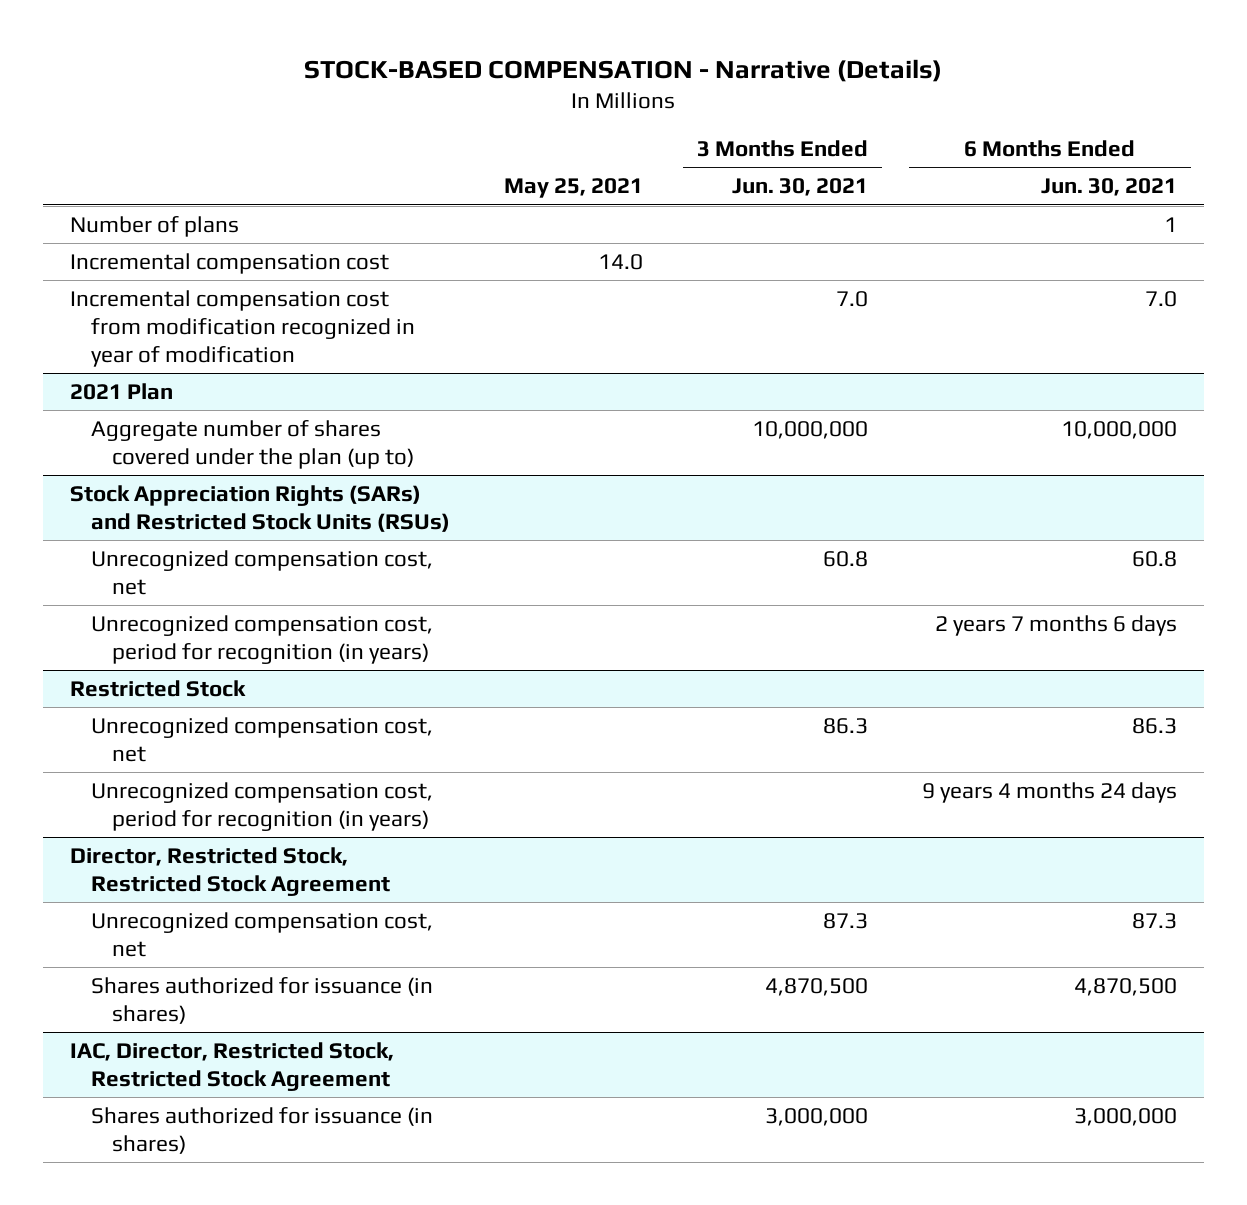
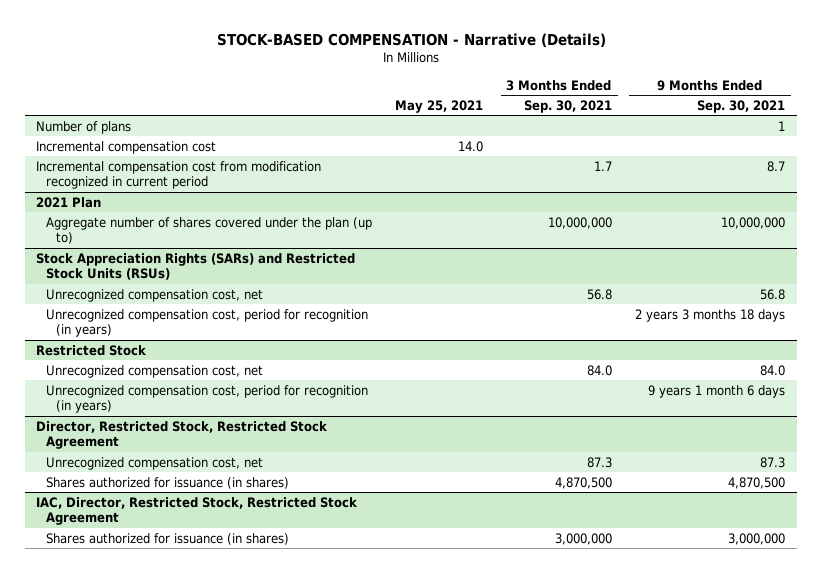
- | May 25, 2021 | 3 Months Ended Jun. 30, 2021 | 6 Months Ended Jun. 30, 2021
+ | May 25, 2021 | 3 Months Ended Sep. 30, 2021 | 9 Months Ended Sep. 30, 2021
- Incremental compensation cost from modification recognized in year of modification | | 7.0 | 7.0
+ Incremental compensation cost from modification recognized in current period | | 1.7 | 8.7

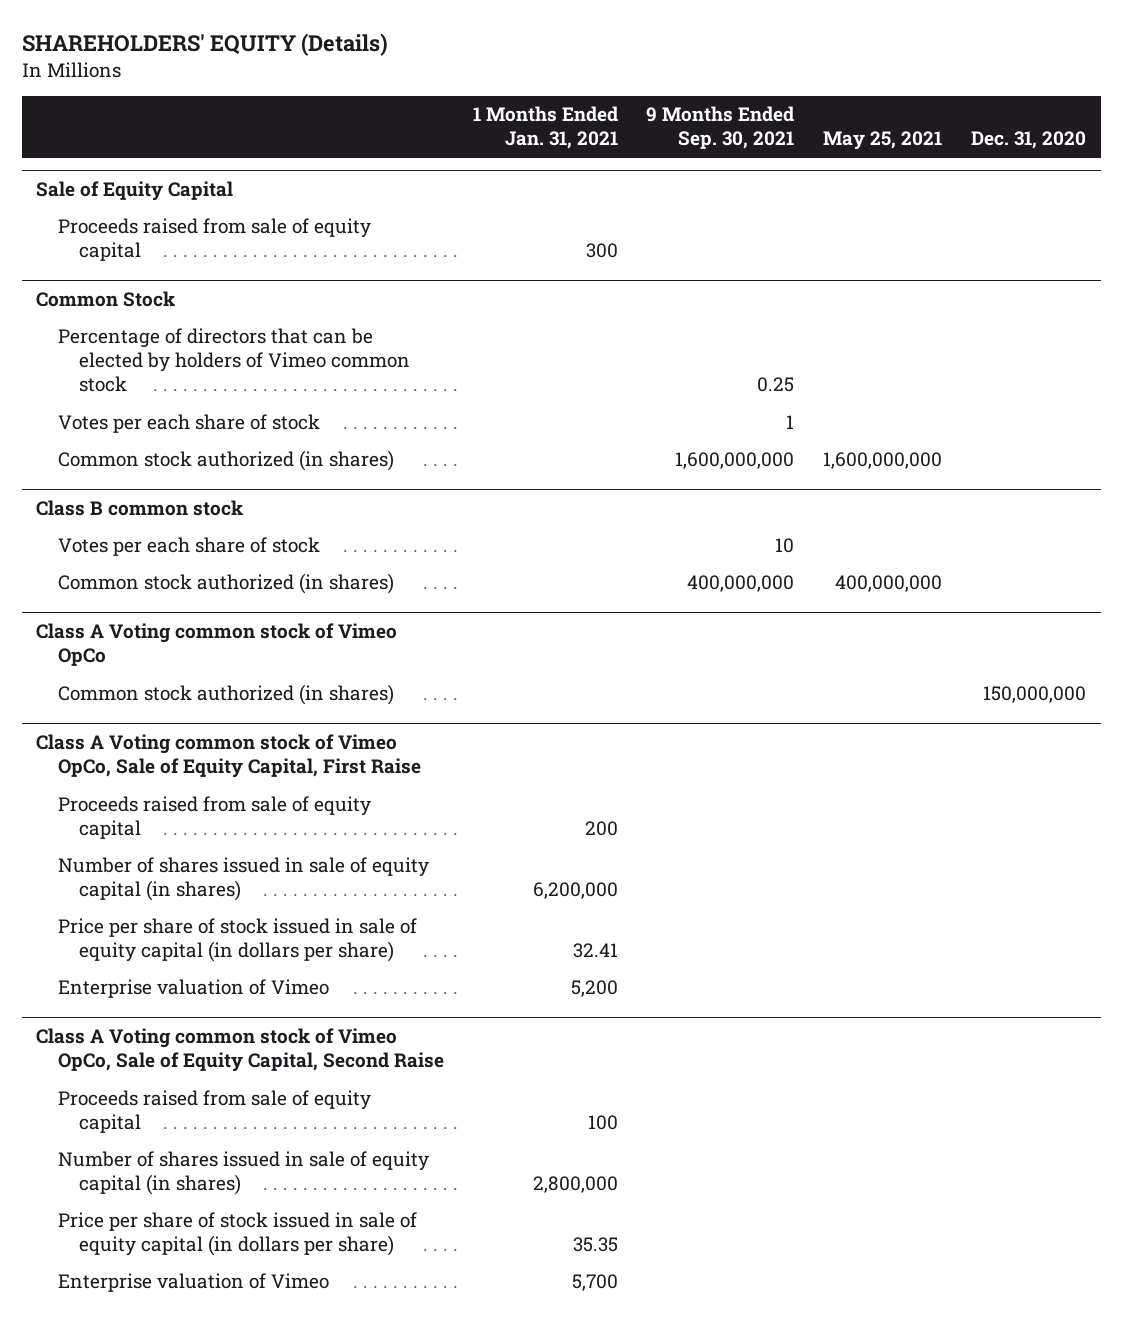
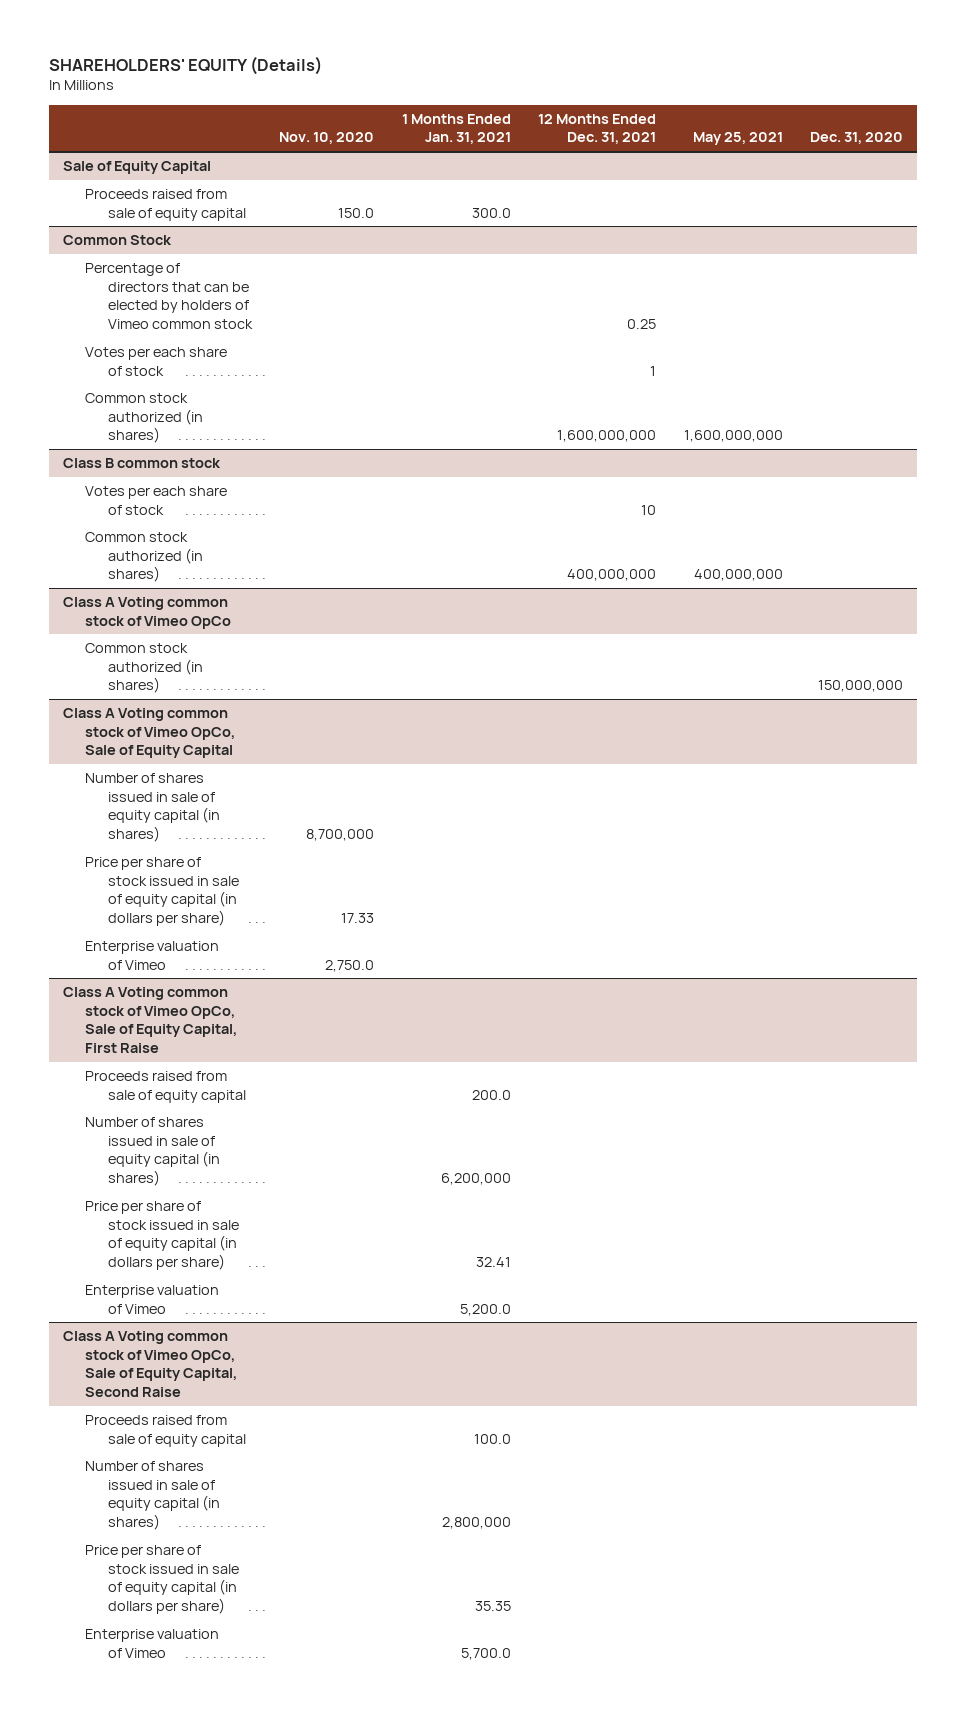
- | 1 Months Ended Jan. 31, 2021 | 9 Months Ended Sep. 30, 2021 | May 25, 2021 | Dec. 31, 2020
+ | Nov. 10, 2020 | 1 Months Ended Jan. 31, 2021 | 12 Months Ended Dec. 31, 2021 | May 25, 2021 | Dec. 31, 2020
@ Sale of Equity Capital
- Proceeds raised from sale of equity capital | 300 | | |
+ Proceeds raised from sale of equity capital | 150.0 | 300.0 | | |
+ Class A Voting common stock of Vimeo OpCo, Sale of Equity Capital
+ Number of shares issued in sale of equity capital (in shares) | 8,700,000 | | | |
+ Price per share of stock issued in sale of equity capital (in dollars per share) | 17.33 | | | |
+ Enterprise valuation of Vimeo | 2,750.0 | | | |
@ Class A Voting common stock of Vimeo OpCo, Sale of Equity Capital, First Raise
- Proceeds raised from sale of equity capital | 200 | | |
+ Proceeds raised from sale of equity capital | | 200.0 | | |
- Enterprise valuation of Vimeo | 5,200 | | |
+ Enterprise valuation of Vimeo | | 5,200.0 | | |
@ Class A Voting common stock of Vimeo OpCo, Sale of Equity Capital, Second Raise
- Proceeds raised from sale of equity capital | 100 | | |
+ Proceeds raised from sale of equity capital | | 100.0 | | |
- Enterprise valuation of Vimeo | 5,700 | | |
+ Enterprise valuation of Vimeo | | 5,700.0 | | |

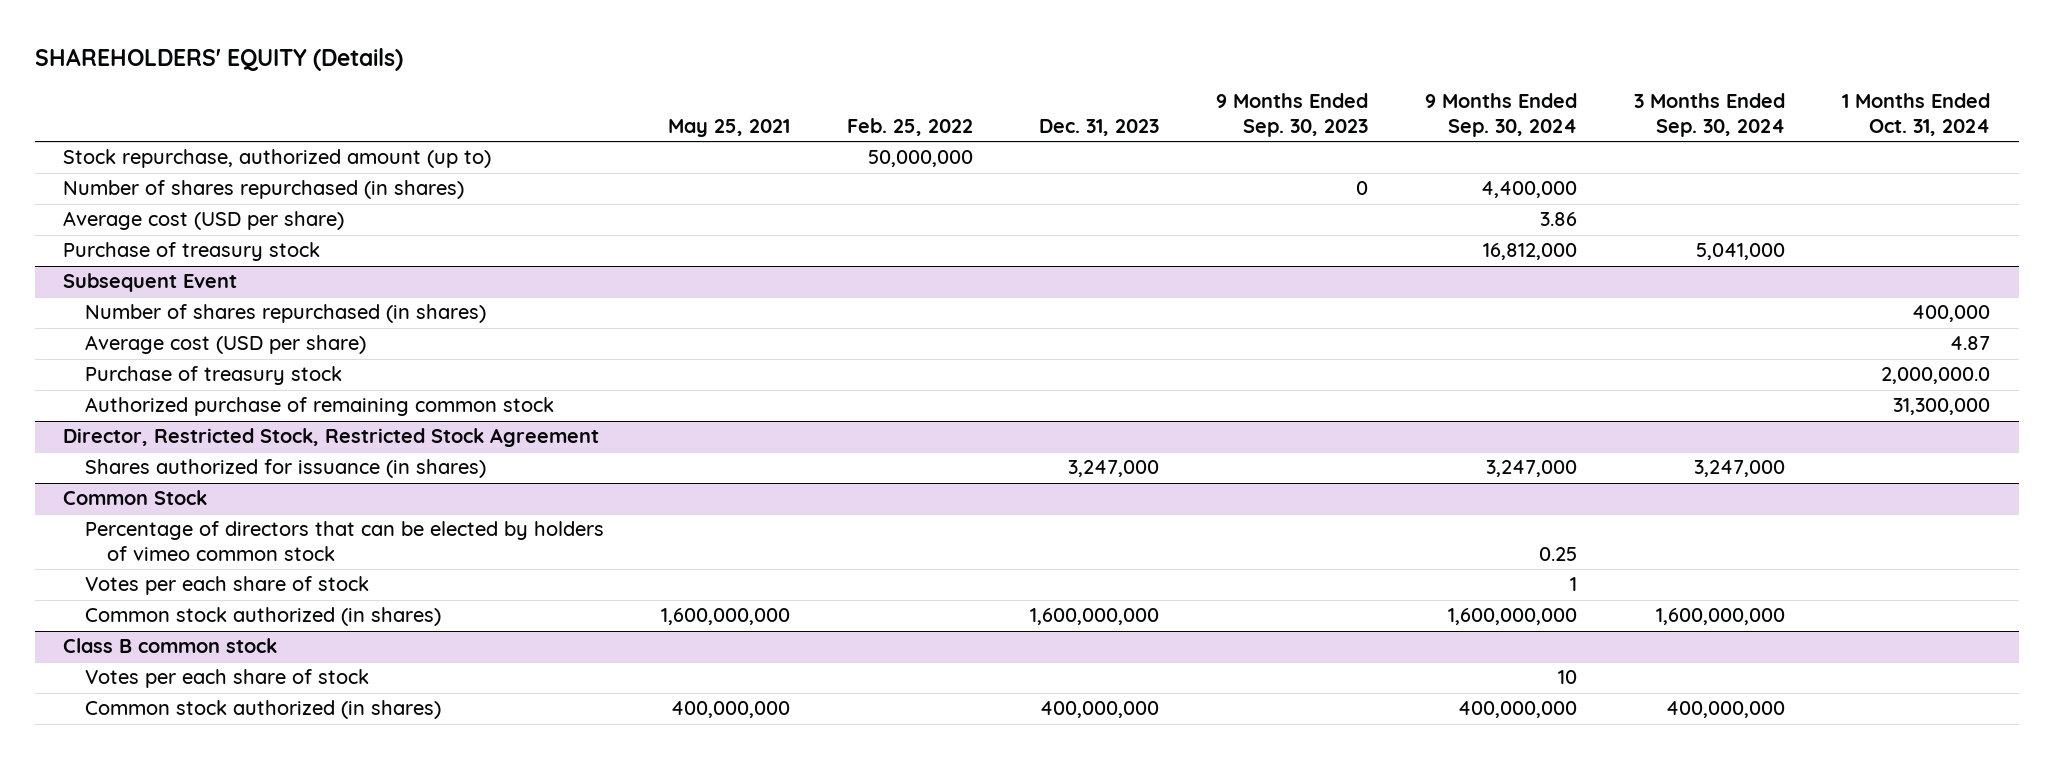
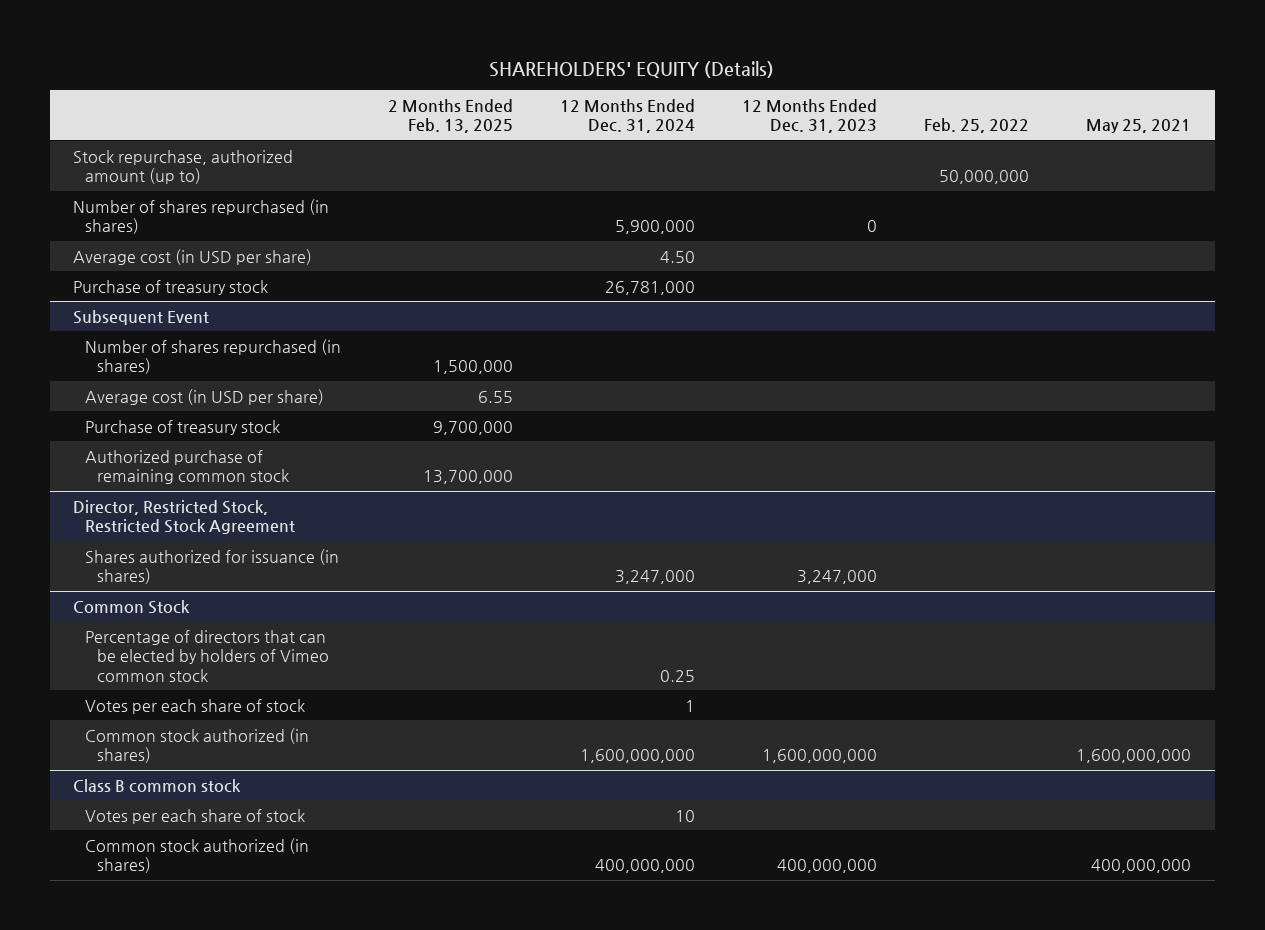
- | May 25, 2021 | Feb. 25, 2022 | Dec. 31, 2023 | 9 Months Ended Sep. 30, 2023 | 9 Months Ended Sep. 30, 2024 | 3 Months Ended Sep. 30, 2024 | 1 Months Ended Oct. 31, 2024
+ | 2 Months Ended Feb. 13, 2025 | 12 Months Ended Dec. 31, 2024 | 12 Months Ended Dec. 31, 2023 | Feb. 25, 2022 | May 25, 2021
- Average cost (USD per share) | | | | | 3.86 | |
+ Average cost (in USD per share) | | 4.50 | | |
@ Subsequent Event
- Average cost (USD per share) | | | | | | | 4.87
+ Average cost (in USD per share) | 6.55 | | | |
@ Common Stock
- Percentage of directors that can be elected by holders of vimeo common stock | | | | | 0.25 | |
+ Percentage of directors that can be elected by holders of Vimeo common stock | | 0.25 | | |

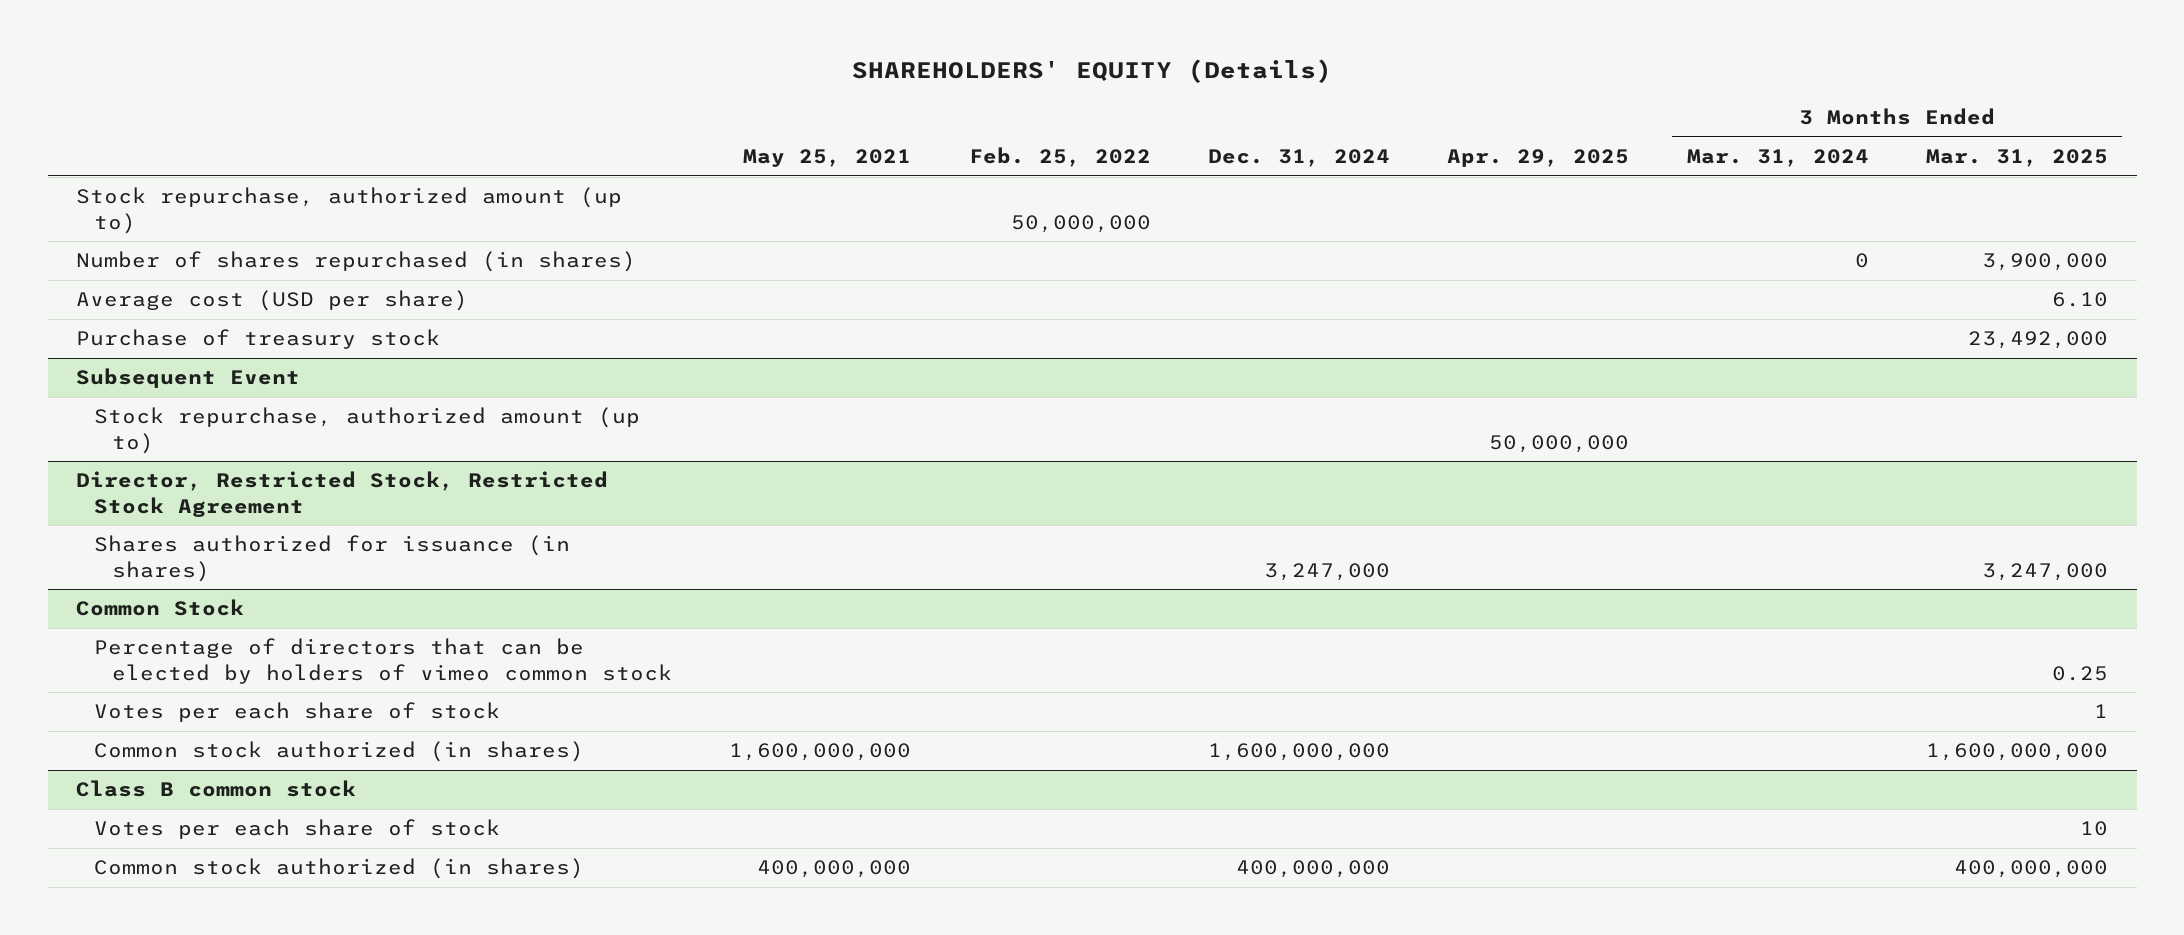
- | 2 Months Ended Feb. 13, 2025 | 12 Months Ended Dec. 31, 2024 | 12 Months Ended Dec. 31, 2023 | Feb. 25, 2022 | May 25, 2021
+ | May 25, 2021 | Feb. 25, 2022 | Dec. 31, 2024 | Apr. 29, 2025 | 3 Months Ended Mar. 31, 2024 | 3 Months Ended Mar. 31, 2025
- Average cost (in USD per share) | | 4.50 | | |
+ Average cost (USD per share) | | | | | | 6.10
@ Subsequent Event
- Number of shares repurchased (in shares) | 1,500,000 | | | |
- Average cost (in USD per share) | 6.55 | | | |
- Purchase of treasury stock | 9,700,000 | | | |
- Authorized purchase of remaining common stock | 13,700,000 | | | |
+ Stock repurchase, authorized amount (up to) | | | | 50,000,000 | |
@ Common Stock
- Percentage of directors that can be elected by holders of Vimeo common stock | | 0.25 | | |
+ Percentage of directors that can be elected by holders of vimeo common stock | | | | | | 0.25

